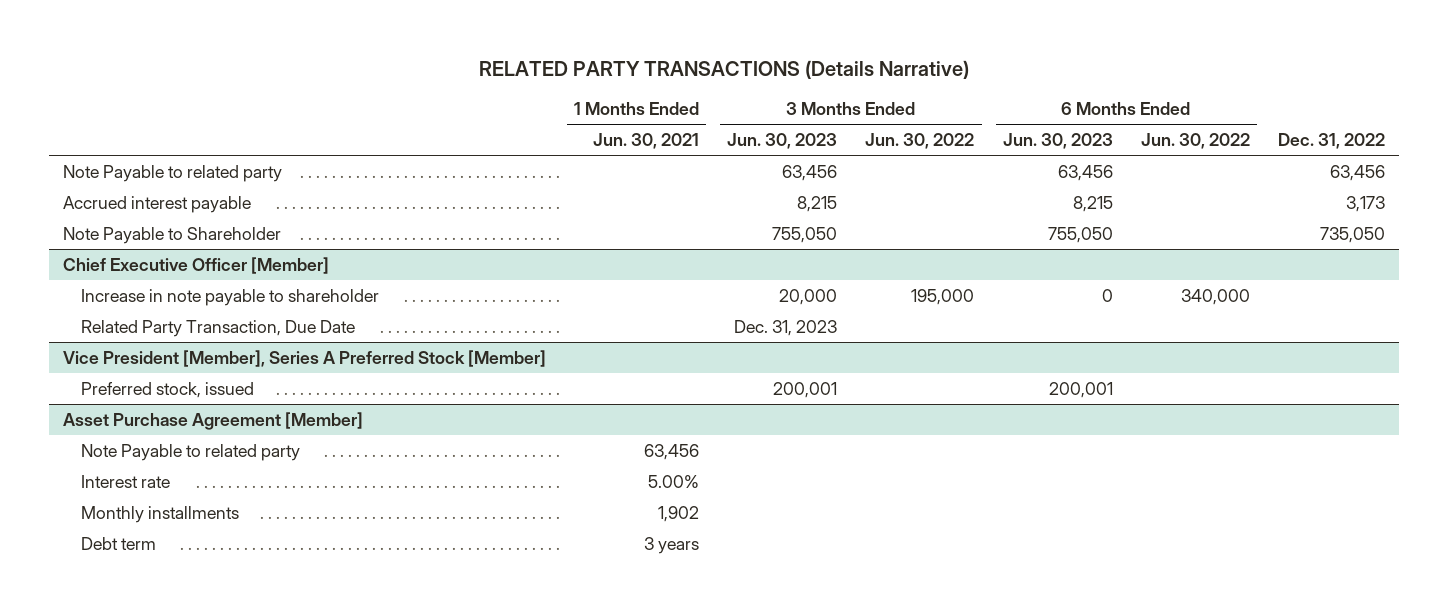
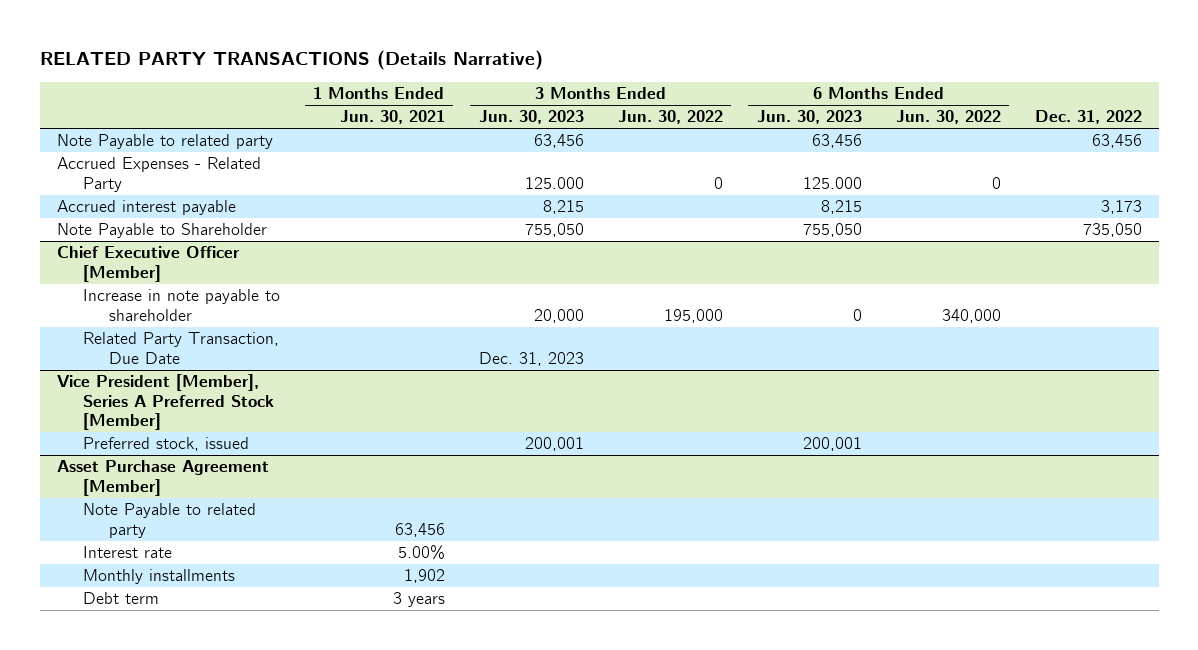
+ Accrued Expenses - Related Party | | 125.000 | 0 | 125.000 | 0 |

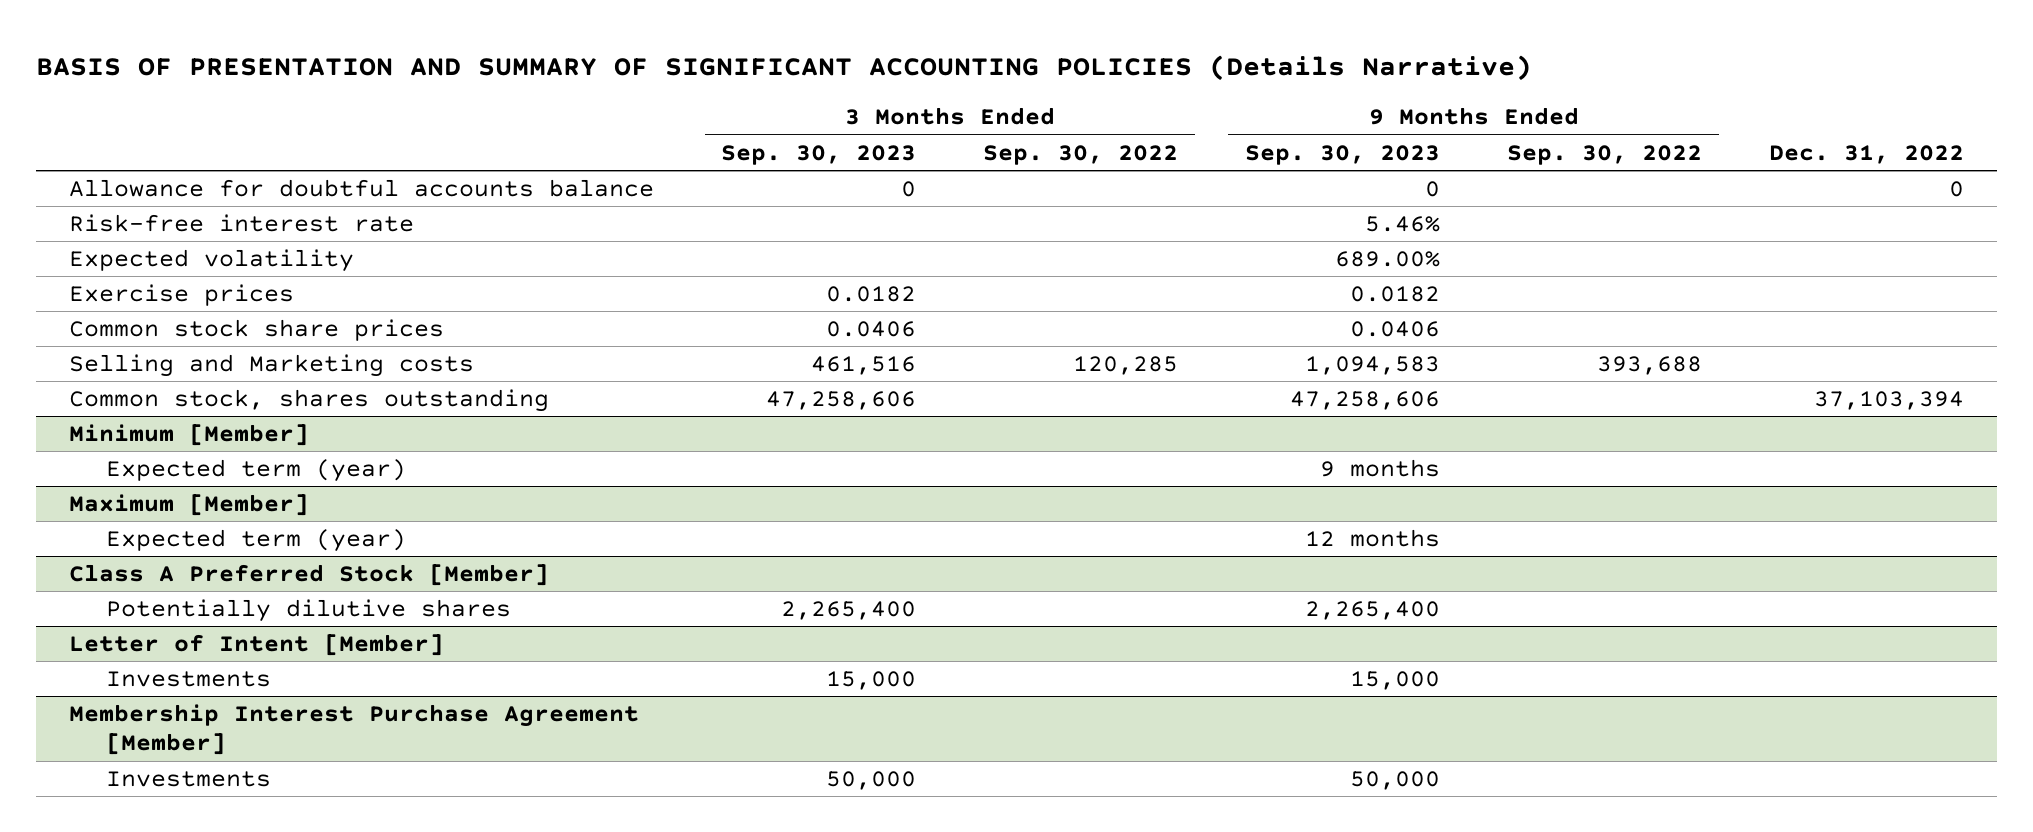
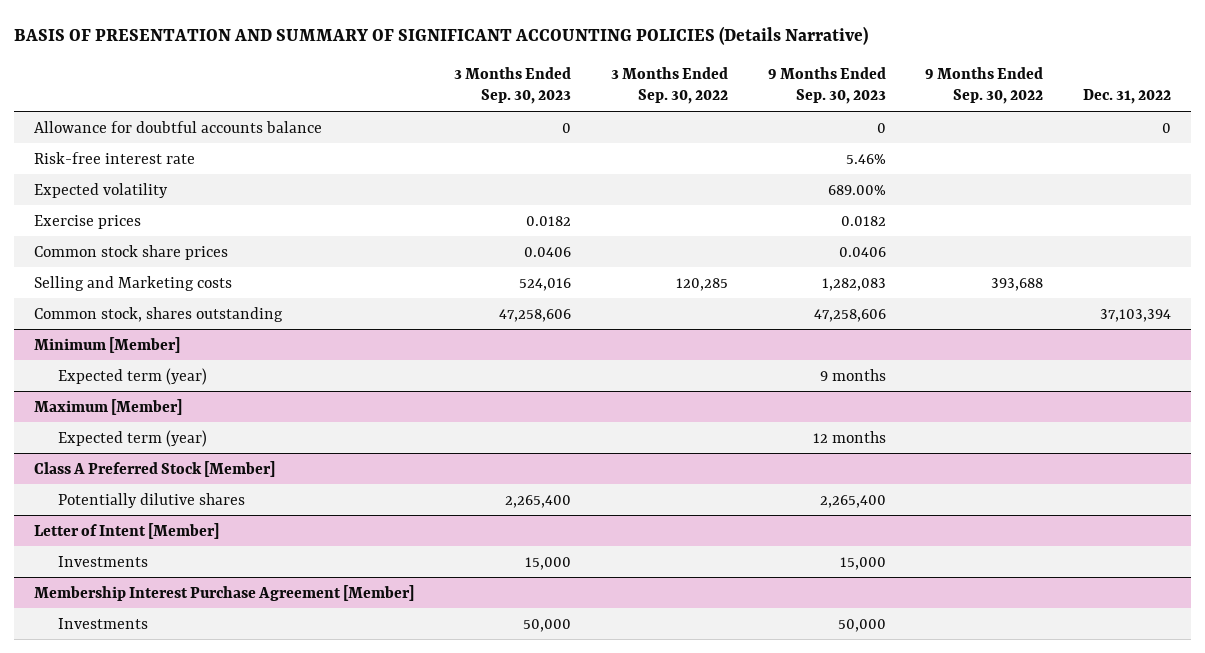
- Selling and Marketing costs | 461,516 | 120,285 | 1,094,583 | 393,688 |
+ Selling and Marketing costs | 524,016 | 120,285 | 1,282,083 | 393,688 |

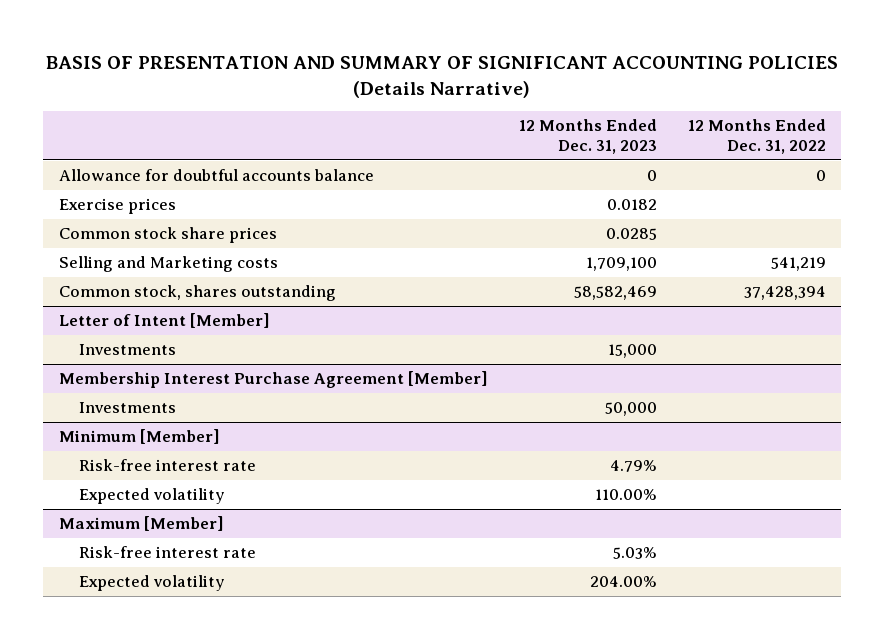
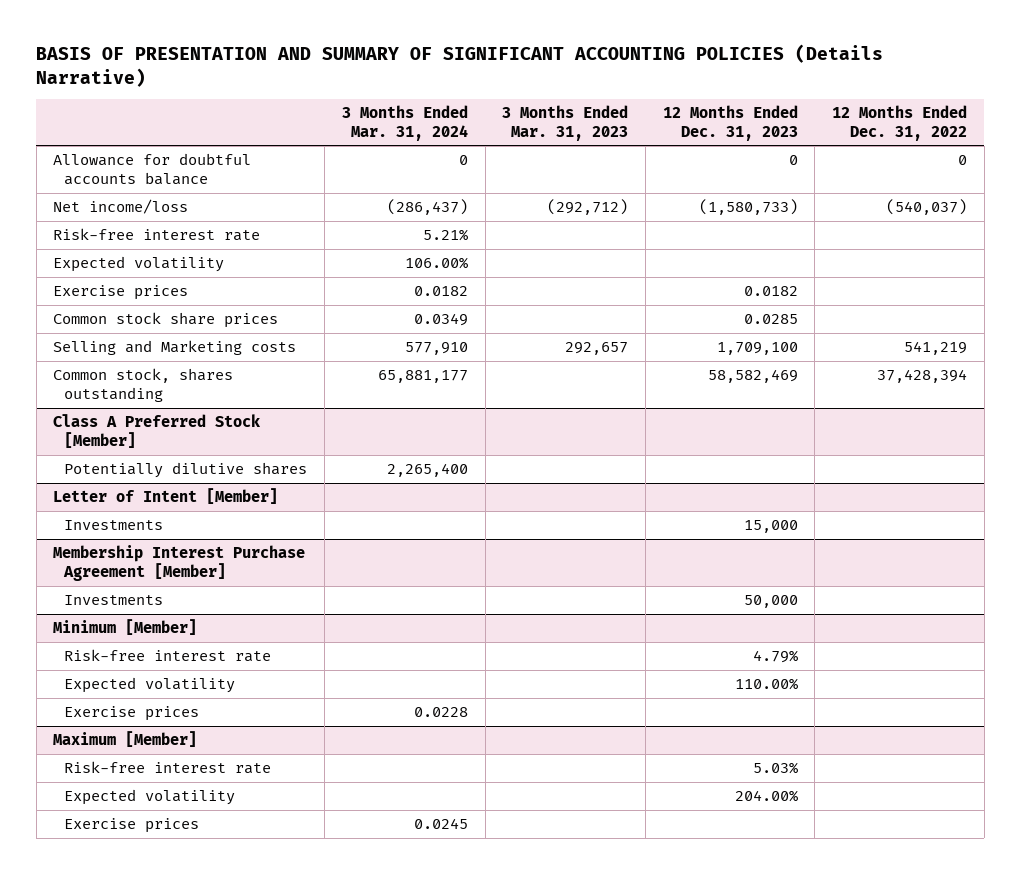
- | 12 Months Ended Dec. 31, 2023 | 12 Months Ended Dec. 31, 2022
+ | 3 Months Ended Mar. 31, 2024 | 3 Months Ended Mar. 31, 2023 | 12 Months Ended Dec. 31, 2023 | 12 Months Ended Dec. 31, 2022
+ Net income/loss | (286,437) | (292,712) | (1,580,733) | (540,037)
+ Risk-free interest rate | 5.21% | | |
+ Expected volatility | 106.00% | | |
+ Class A Preferred Stock [Member]
+ Potentially dilutive shares | 2,265,400 | | |
@ Minimum [Member]
+ Exercise prices | 0.0228 | | |
@ Maximum [Member]
+ Exercise prices | 0.0245 | | |

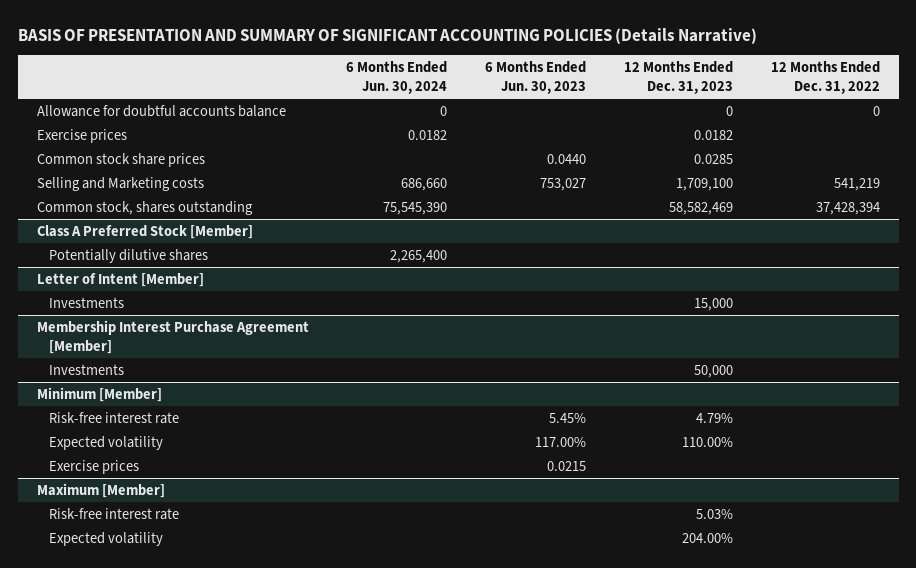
- | 3 Months Ended Mar. 31, 2024 | 3 Months Ended Mar. 31, 2023 | 12 Months Ended Dec. 31, 2023 | 12 Months Ended Dec. 31, 2022
+ | 6 Months Ended Jun. 30, 2024 | 6 Months Ended Jun. 30, 2023 | 12 Months Ended Dec. 31, 2023 | 12 Months Ended Dec. 31, 2022
- Net income/loss | (286,437) | (292,712) | (1,580,733) | (540,037)
- Risk-free interest rate | 5.21% | | |
- Expected volatility | 106.00% | | |
@ Maximum [Member]
- Exercise prices | 0.0245 | | |

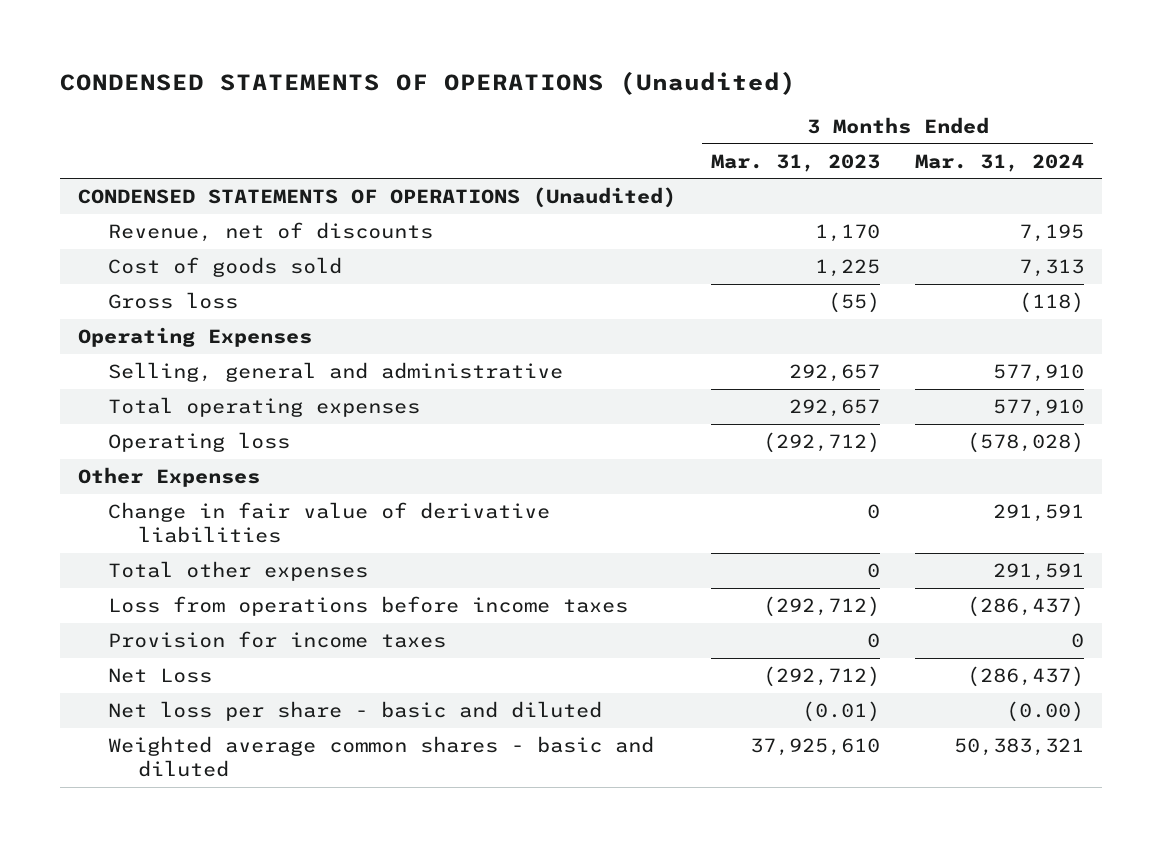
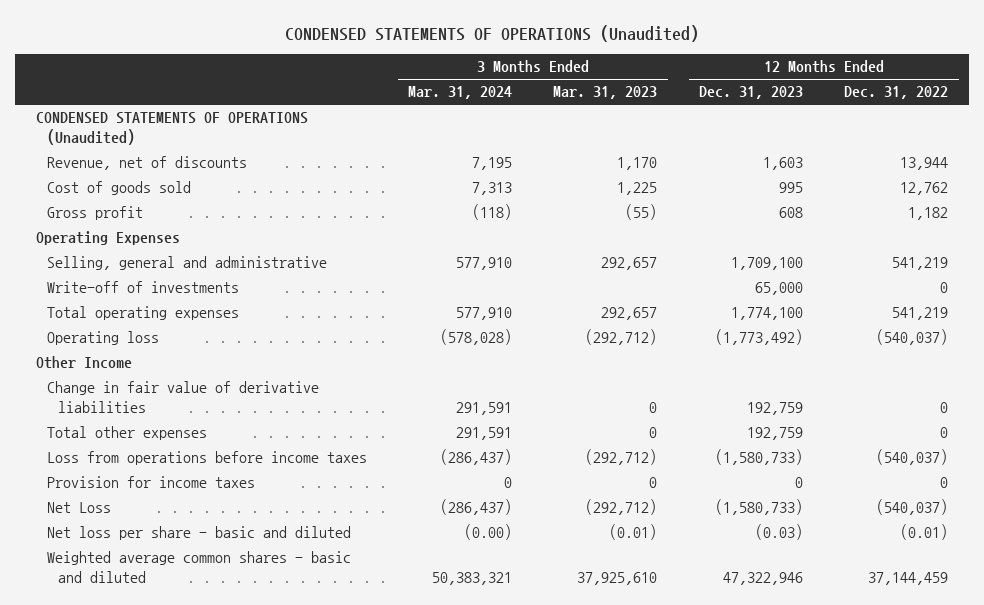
- | 3 Months Ended Mar. 31, 2023 | 3 Months Ended Mar. 31, 2024
+ | 3 Months Ended Mar. 31, 2024 | 3 Months Ended Mar. 31, 2023 | 12 Months Ended Dec. 31, 2023 | 12 Months Ended Dec. 31, 2022
- Gross loss | (55) | (118)
+ Gross profit | (118) | (55) | 608 | 1,182
+ Write-off of investments | | | 65,000 | 0
- Other Expenses
+ Other Income

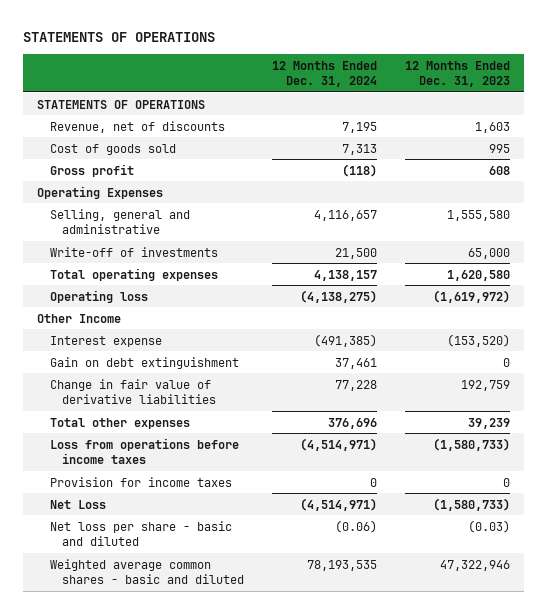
- CONDENSED STATEMENTS OF OPERATIONS (Unaudited)
+ STATEMENTS OF OPERATIONS
- | 3 Months Ended Mar. 31, 2024 | 3 Months Ended Mar. 31, 2023 | 12 Months Ended Dec. 31, 2023 | 12 Months Ended Dec. 31, 2022
+ | 12 Months Ended Dec. 31, 2024 | 12 Months Ended Dec. 31, 2023
- CONDENSED STATEMENTS OF OPERATIONS (Unaudited)
+ STATEMENTS OF OPERATIONS
- Selling, general and administrative | 577,910 | 292,657 | 1,709,100 | 541,219
+ Selling, general and administrative | 4,116,657 | 1,555,580
- Total operating expenses | 577,910 | 292,657 | 1,774,100 | 541,219
- Operating loss | (578,028) | (292,712) | (1,773,492) | (540,037)
+ Total operating expenses | 4,138,157 | 1,620,580
+ Operating loss | (4,138,275) | (1,619,972)
+ Interest expense | (491,385) | (153,520)
+ Gain on debt extinguishment | 37,461 | 0
- Total other expenses | 291,591 | 0 | 192,759 | 0
+ Total other expenses | 376,696 | 39,239

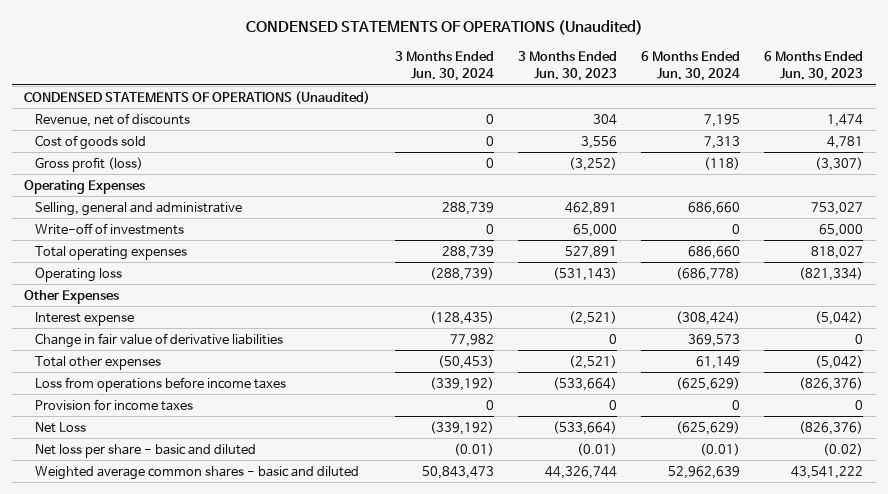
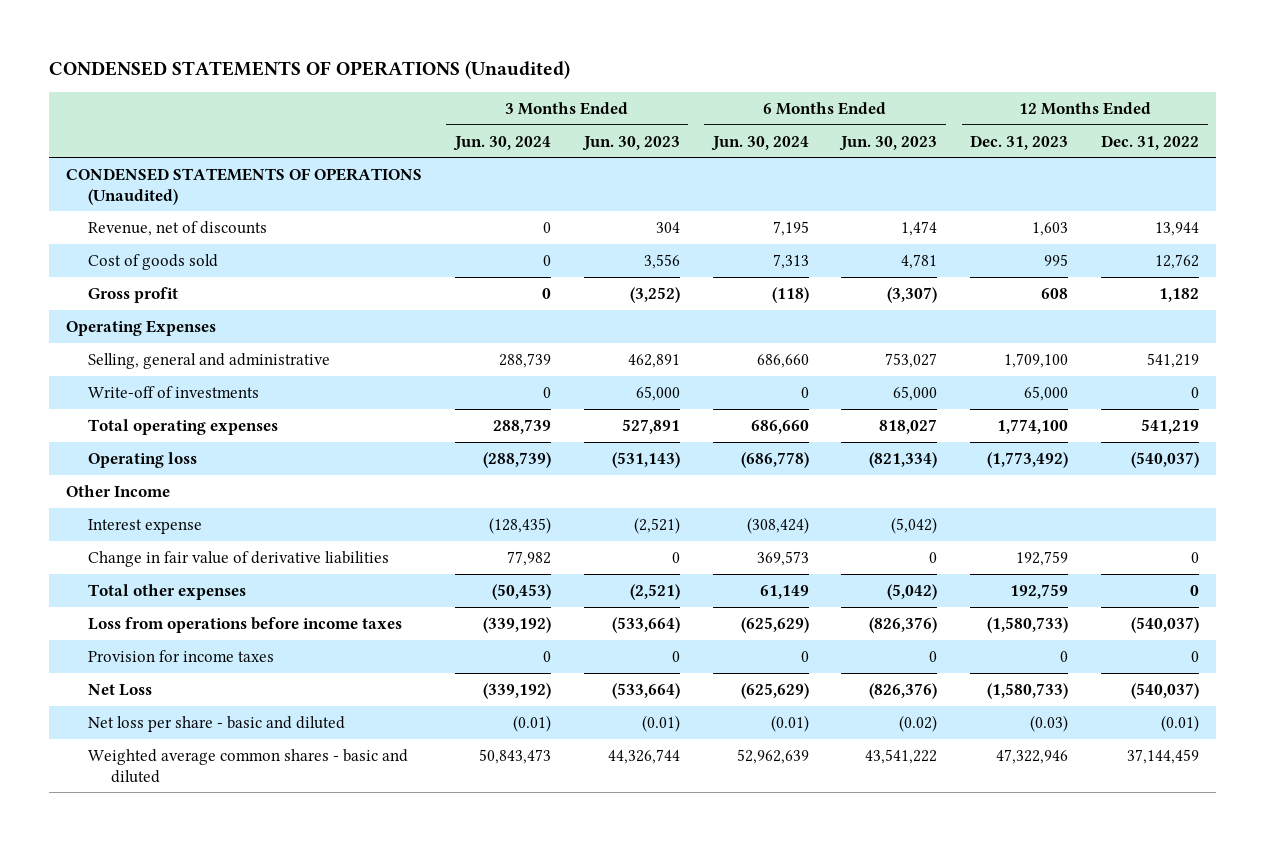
- | 3 Months Ended Jun. 30, 2024 | 3 Months Ended Jun. 30, 2023 | 6 Months Ended Jun. 30, 2024 | 6 Months Ended Jun. 30, 2023
+ | 3 Months Ended Jun. 30, 2024 | 3 Months Ended Jun. 30, 2023 | 6 Months Ended Jun. 30, 2024 | 6 Months Ended Jun. 30, 2023 | 12 Months Ended Dec. 31, 2023 | 12 Months Ended Dec. 31, 2022
- Gross profit (loss) | 0 | (3,252) | (118) | (3,307)
+ Gross profit | 0 | (3,252) | (118) | (3,307) | 608 | 1,182
- Other Expenses
+ Other Income

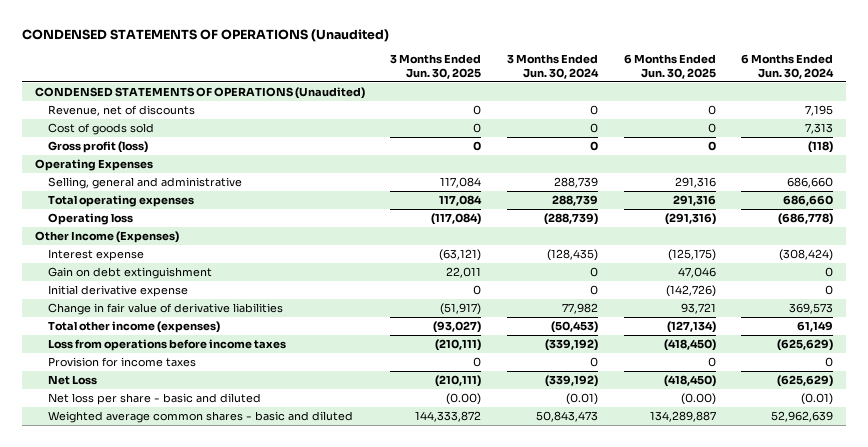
- | 3 Months Ended Jun. 30, 2024 | 3 Months Ended Jun. 30, 2023 | 6 Months Ended Jun. 30, 2024 | 6 Months Ended Jun. 30, 2023 | 12 Months Ended Dec. 31, 2023 | 12 Months Ended Dec. 31, 2022
+ | 3 Months Ended Jun. 30, 2025 | 3 Months Ended Jun. 30, 2024 | 6 Months Ended Jun. 30, 2025 | 6 Months Ended Jun. 30, 2024
- Gross profit | 0 | (3,252) | (118) | (3,307) | 608 | 1,182
+ Gross profit (loss) | 0 | 0 | 0 | (118)
- Write-off of investments | 0 | 65,000 | 0 | 65,000 | 65,000 | 0
- Other Income
+ Other Income (Expenses)
+ Gain on debt extinguishment | 22,011 | 0 | 47,046 | 0
+ Initial derivative expense | 0 | 0 | (142,726) | 0
- Total other expenses | (50,453) | (2,521) | 61,149 | (5,042) | 192,759 | 0
+ Total other income (expenses) | (93,027) | (50,453) | (127,134) | 61,149

